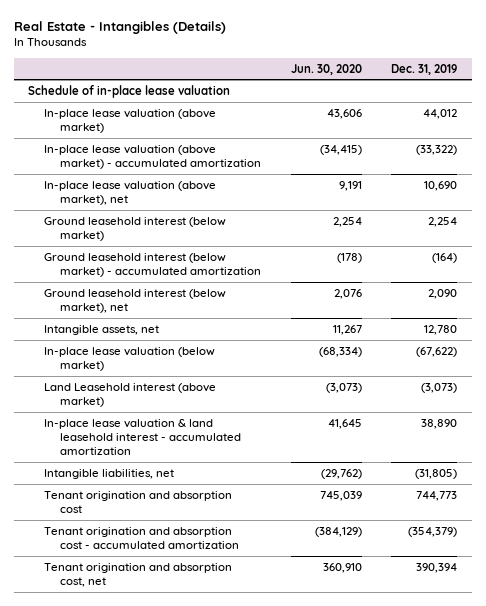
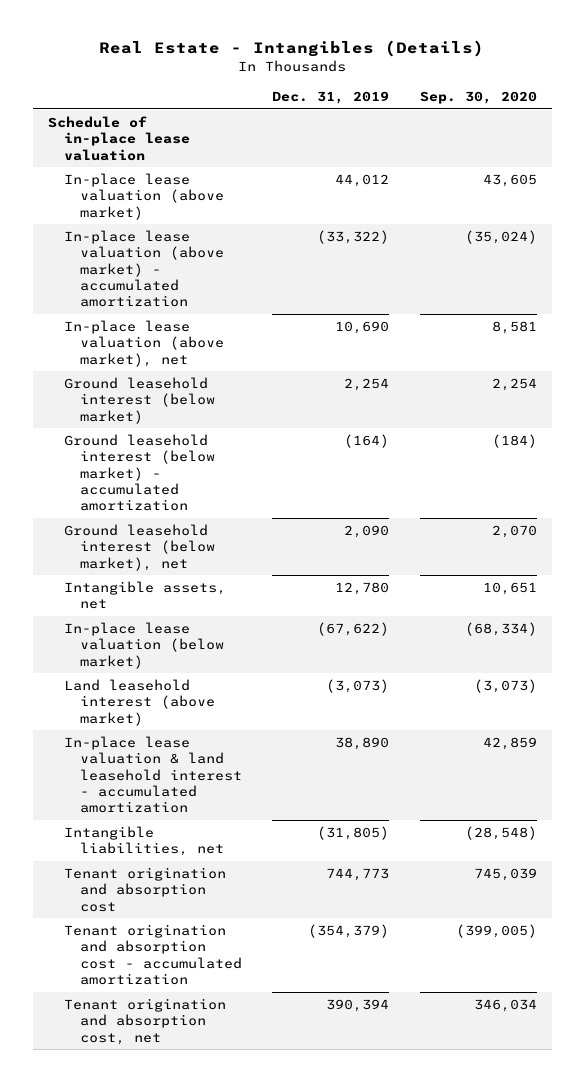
- | Jun. 30, 2020 | Dec. 31, 2019
+ | Dec. 31, 2019 | Sep. 30, 2020
- Land Leasehold interest (above market) | (3,073) | (3,073)
+ Land leasehold interest (above market) | (3,073) | (3,073)

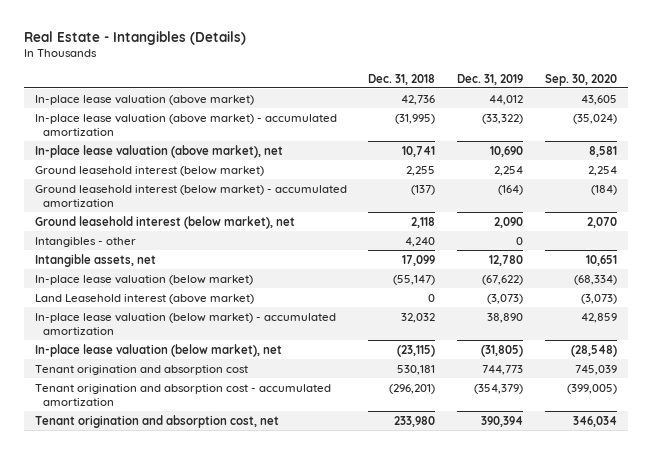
- | Dec. 31, 2019 | Sep. 30, 2020
+ | Dec. 31, 2018 | Dec. 31, 2019 | Sep. 30, 2020
- Schedule of in-place lease valuation
+ Intangibles - other | 4,240 | 0 |
- Land leasehold interest (above market) | (3,073) | (3,073)
- In-place lease valuation & land leasehold interest - accumulated amortization | 38,890 | 42,859
- Intangible liabilities, net | (31,805) | (28,548)
+ Land Leasehold interest (above market) | 0 | (3,073) | (3,073)
+ In-place lease valuation (below market) - accumulated amortization | 32,032 | 38,890 | 42,859
+ In-place lease valuation (below market), net | (23,115) | (31,805) | (28,548)

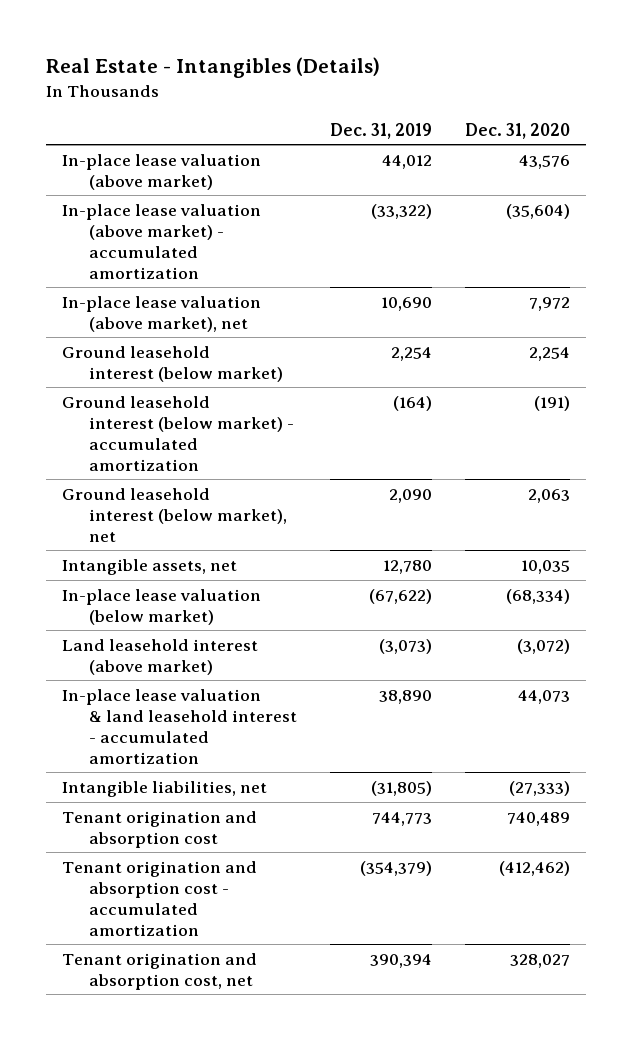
- | Dec. 31, 2018 | Dec. 31, 2019 | Sep. 30, 2020
+ | Dec. 31, 2019 | Dec. 31, 2020
- Intangibles - other | 4,240 | 0 |
- Land Leasehold interest (above market) | 0 | (3,073) | (3,073)
- In-place lease valuation (below market) - accumulated amortization | 32,032 | 38,890 | 42,859
- In-place lease valuation (below market), net | (23,115) | (31,805) | (28,548)
+ Land leasehold interest (above market) | (3,073) | (3,072)
+ In-place lease valuation & land leasehold interest - accumulated amortization | 38,890 | 44,073
+ Intangible liabilities, net | (31,805) | (27,333)

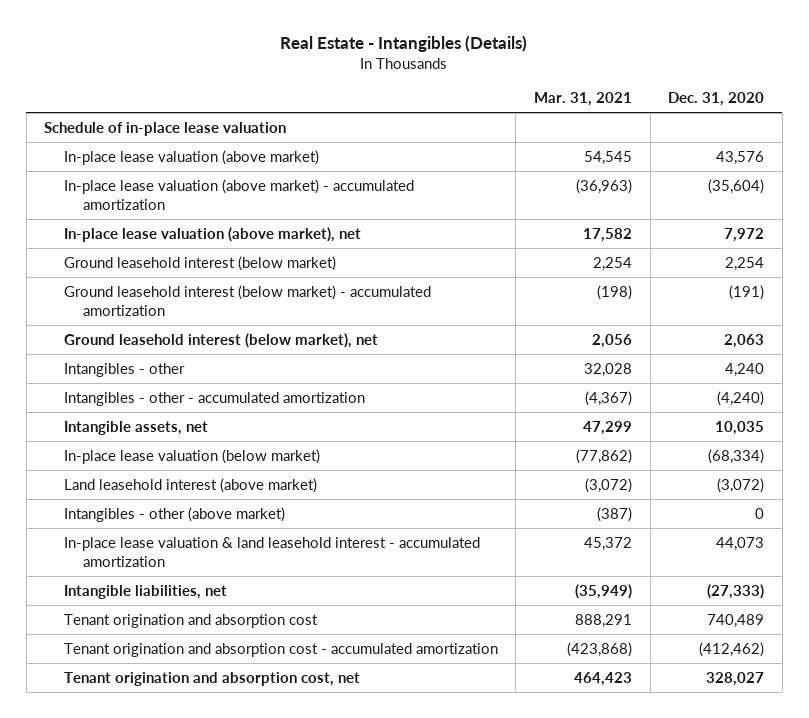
- | Dec. 31, 2019 | Dec. 31, 2020
+ | Mar. 31, 2021 | Dec. 31, 2020
+ Schedule of in-place lease valuation
+ Intangibles - other | 32,028 | 4,240
+ Intangibles - other - accumulated amortization | (4,367) | (4,240)
+ Intangibles - other (above market) | (387) | 0

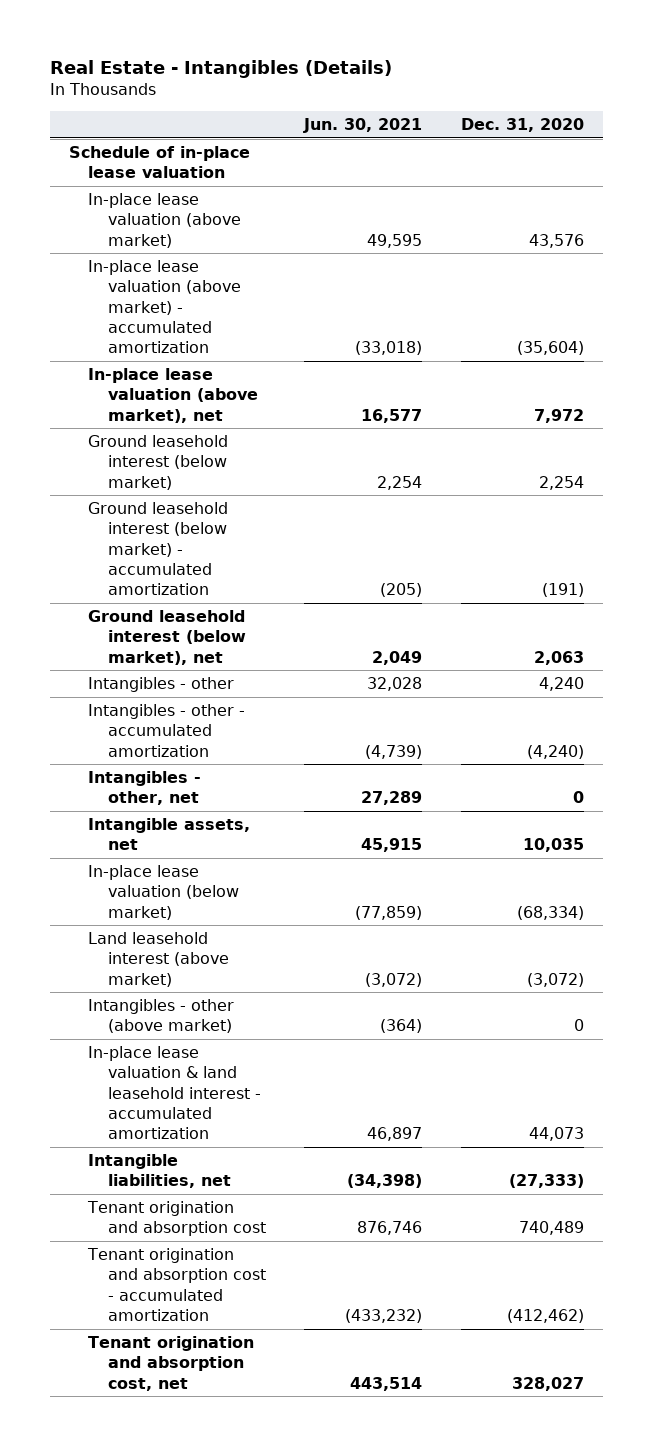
- | Mar. 31, 2021 | Dec. 31, 2020
+ | Jun. 30, 2021 | Dec. 31, 2020
+ Intangibles - other, net | 27,289 | 0

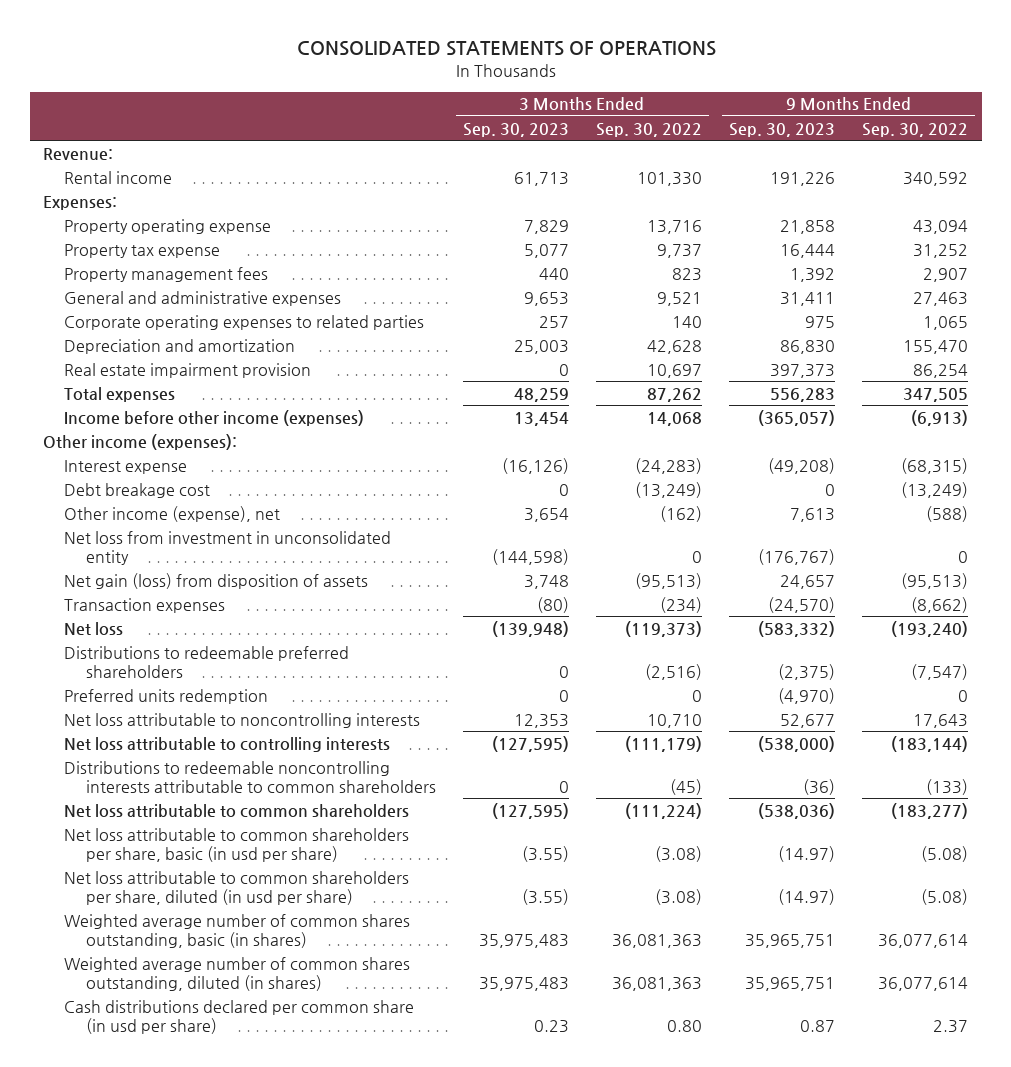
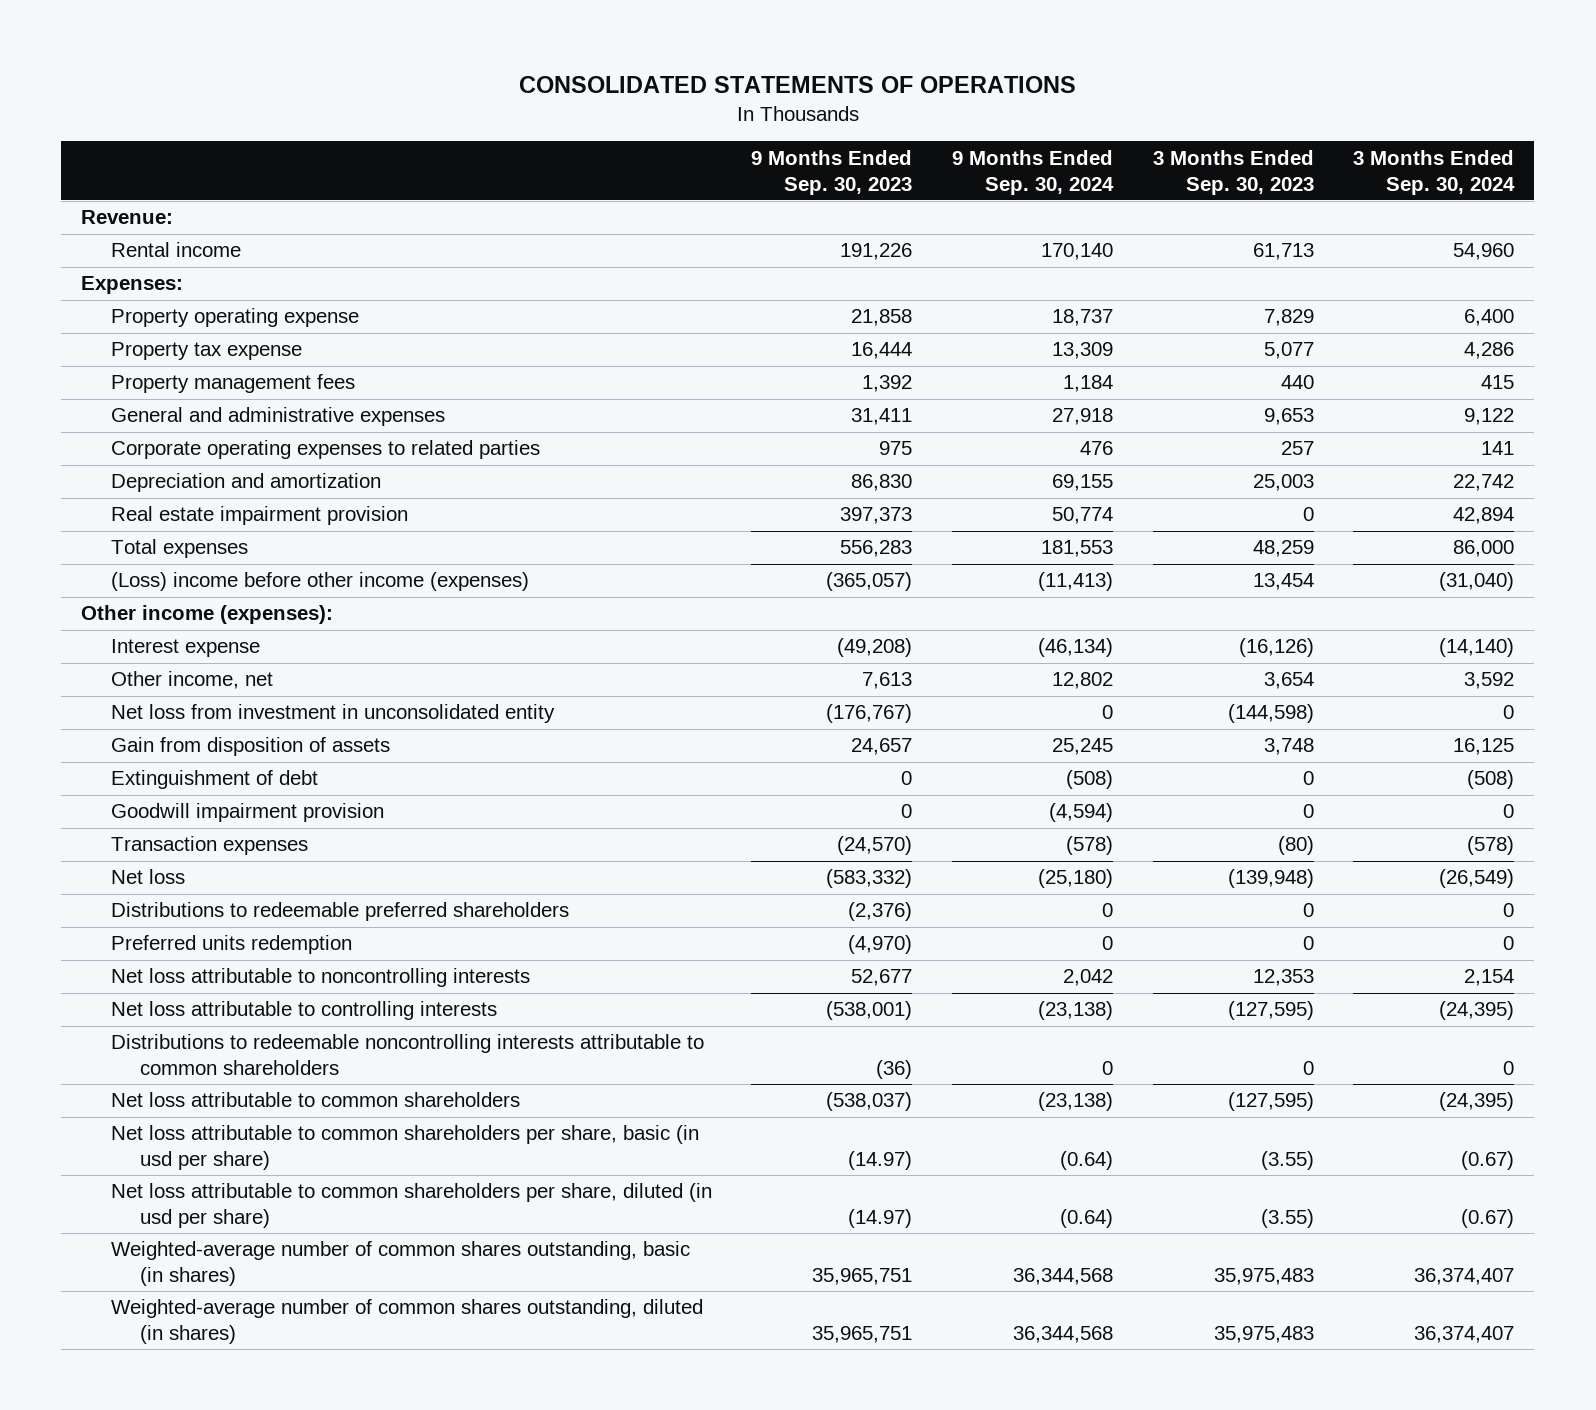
- | 3 Months Ended Sep. 30, 2023 | 3 Months Ended Sep. 30, 2022 | 9 Months Ended Sep. 30, 2023 | 9 Months Ended Sep. 30, 2022
+ | 9 Months Ended Sep. 30, 2023 | 9 Months Ended Sep. 30, 2024 | 3 Months Ended Sep. 30, 2023 | 3 Months Ended Sep. 30, 2024
- Income before other income (expenses) | 13,454 | 14,068 | (365,057) | (6,913)
+ (Loss) income before other income (expenses) | (365,057) | (11,413) | 13,454 | (31,040)
- Debt breakage cost | 0 | (13,249) | 0 | (13,249)
- Other income (expense), net | 3,654 | (162) | 7,613 | (588)
+ Other income, net | 7,613 | 12,802 | 3,654 | 3,592
- Net gain (loss) from disposition of assets | 3,748 | (95,513) | 24,657 | (95,513)
+ Gain from disposition of assets | 24,657 | 25,245 | 3,748 | 16,125
+ Extinguishment of debt | 0 | (508) | 0 | (508)
+ Goodwill impairment provision | 0 | (4,594) | 0 | 0
- Distributions to redeemable preferred shareholders | 0 | (2,516) | (2,375) | (7,547)
+ Distributions to redeemable preferred shareholders | (2,376) | 0 | 0 | 0
- Net loss attributable to controlling interests | (127,595) | (111,179) | (538,000) | (183,144)
+ Net loss attributable to controlling interests | (538,001) | (23,138) | (127,595) | (24,395)
- Net loss attributable to common shareholders | (127,595) | (111,224) | (538,036) | (183,277)
+ Net loss attributable to common shareholders | (538,037) | (23,138) | (127,595) | (24,395)
- Weighted average number of common shares outstanding, basic (in shares) | 35,975,483 | 36,081,363 | 35,965,751 | 36,077,614
- Weighted average number of common shares outstanding, diluted (in shares) | 35,975,483 | 36,081,363 | 35,965,751 | 36,077,614
- Cash distributions declared per common share (in usd per share) | 0.23 | 0.80 | 0.87 | 2.37
+ Weighted-average number of common shares outstanding, basic (in shares) | 35,965,751 | 36,344,568 | 35,975,483 | 36,374,407
+ Weighted-average number of common shares outstanding, diluted (in shares) | 35,965,751 | 36,344,568 | 35,975,483 | 36,374,407

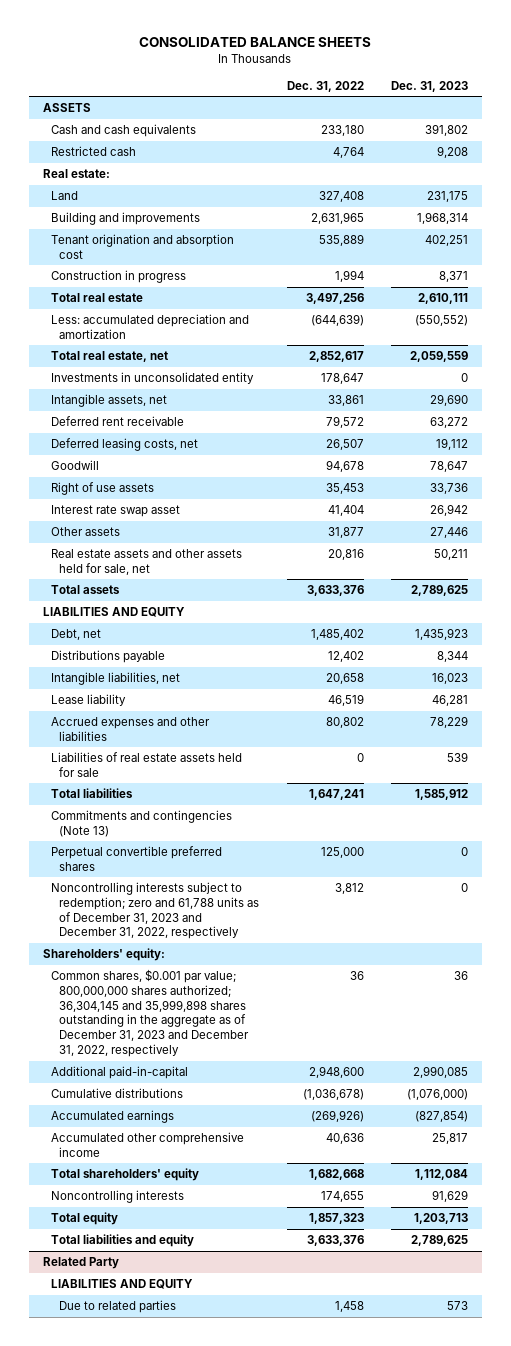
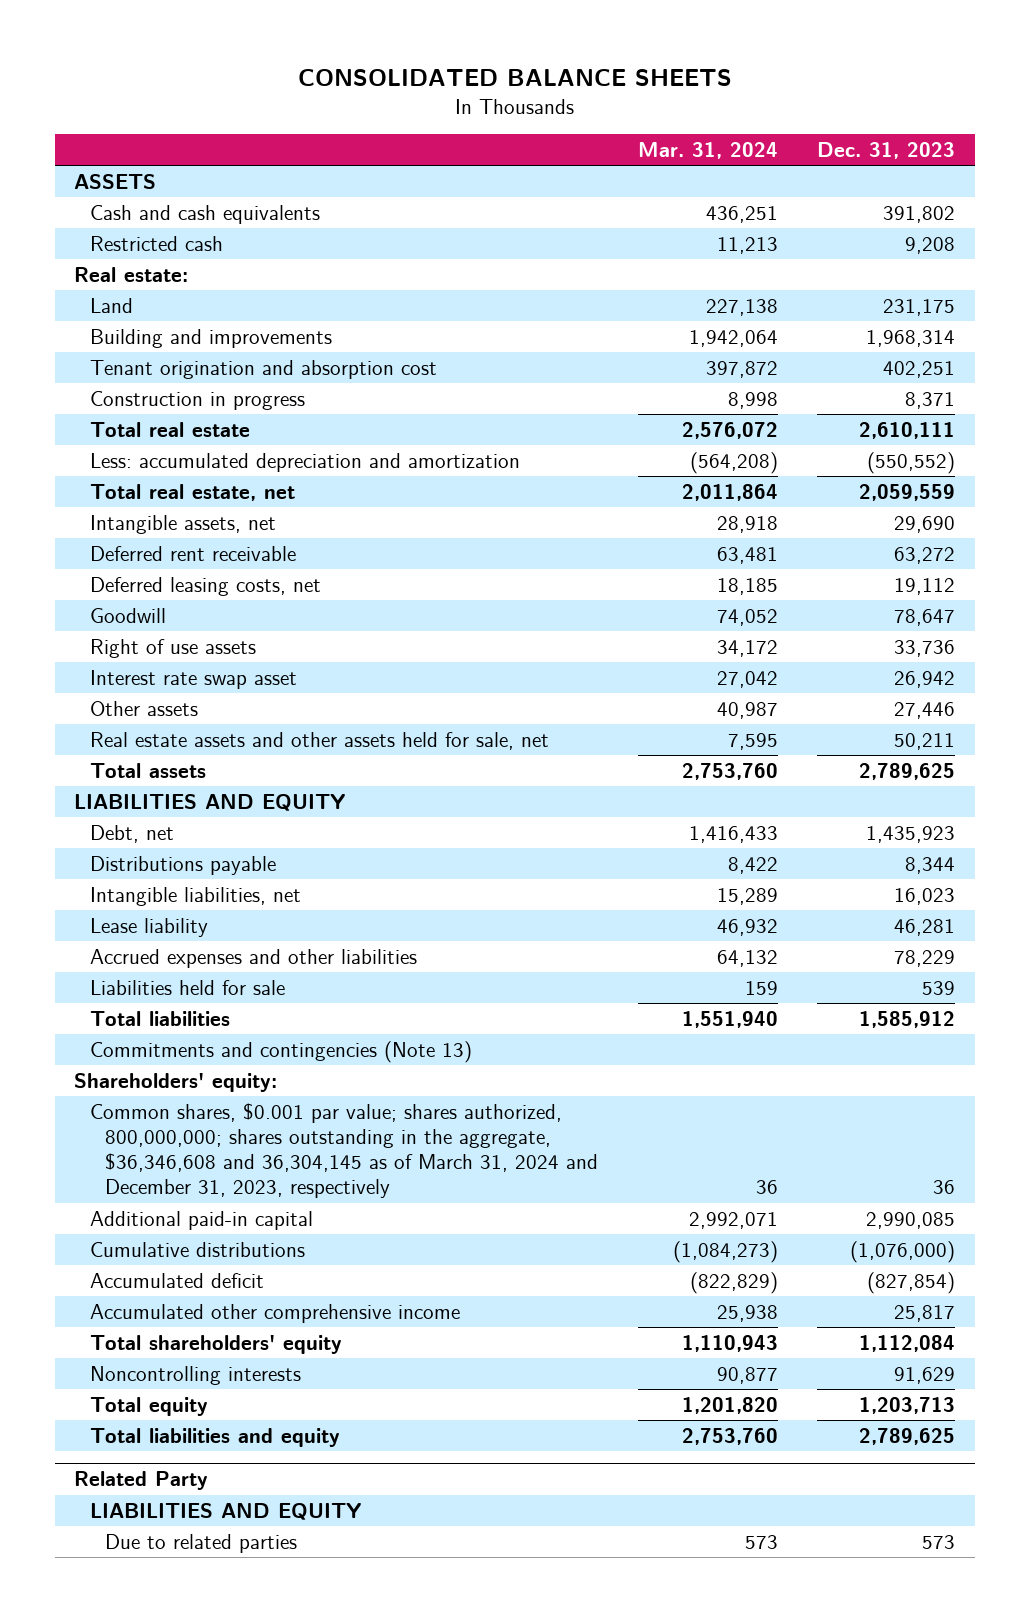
- | Dec. 31, 2022 | Dec. 31, 2023
+ | Mar. 31, 2024 | Dec. 31, 2023
- Investments in unconsolidated entity | 178,647 | 0
- Liabilities of real estate assets held for sale | 0 | 539
+ Liabilities held for sale | 159 | 539
- Perpetual convertible preferred shares | 125,000 | 0
- Noncontrolling interests subject to redemption; zero and 61,788 units as of December 31, 2023 and December 31, 2022, respectively | 3,812 | 0
- Common shares, $0.001 par value; 800,000,000 shares authorized; 36,304,145 and 35,999,898 shares outstanding in the aggregate as of December 31, 2023 and December 31, 2022, respectively | 36 | 36
- Additional paid-in-capital | 2,948,600 | 2,990,085
+ Common shares, $0.001 par value; shares authorized, 800,000,000; shares outstanding in the aggregate, $36,346,608 and 36,304,145 as of March 31, 2024 and December 31, 2023, respectively | 36 | 36
+ Additional paid-in capital | 2,992,071 | 2,990,085
- Accumulated earnings | (269,926) | (827,854)
+ Accumulated deficit | (822,829) | (827,854)

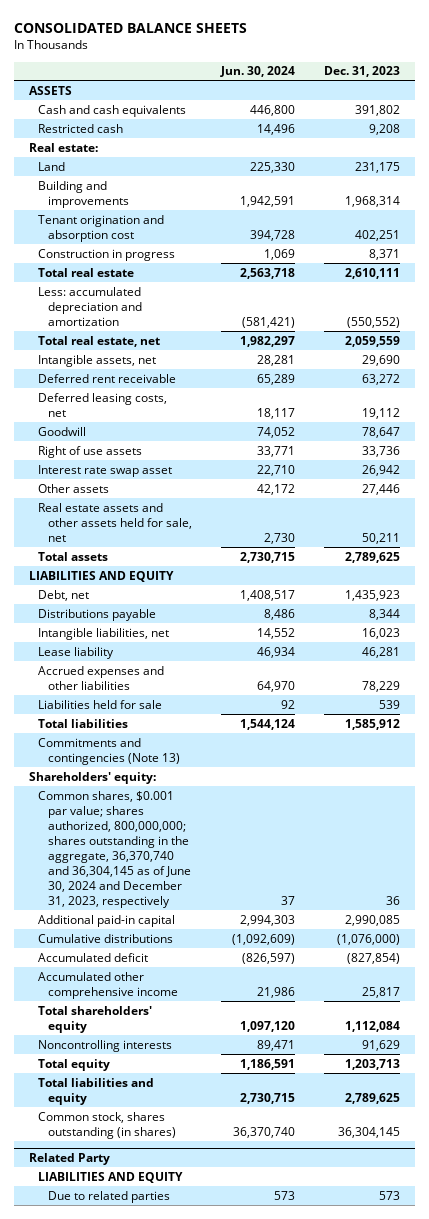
- | Mar. 31, 2024 | Dec. 31, 2023
+ | Jun. 30, 2024 | Dec. 31, 2023
- Common shares, $0.001 par value; shares authorized, 800,000,000; shares outstanding in the aggregate, $36,346,608 and 36,304,145 as of March 31, 2024 and December 31, 2023, respectively | 36 | 36
+ Common shares, $0.001 par value; shares authorized, 800,000,000; shares outstanding in the aggregate, 36,370,740 and 36,304,145 as of June 30, 2024 and December 31, 2023, respectively | 37 | 36
+ Common stock, shares outstanding (in shares) | 36,370,740 | 36,304,145

